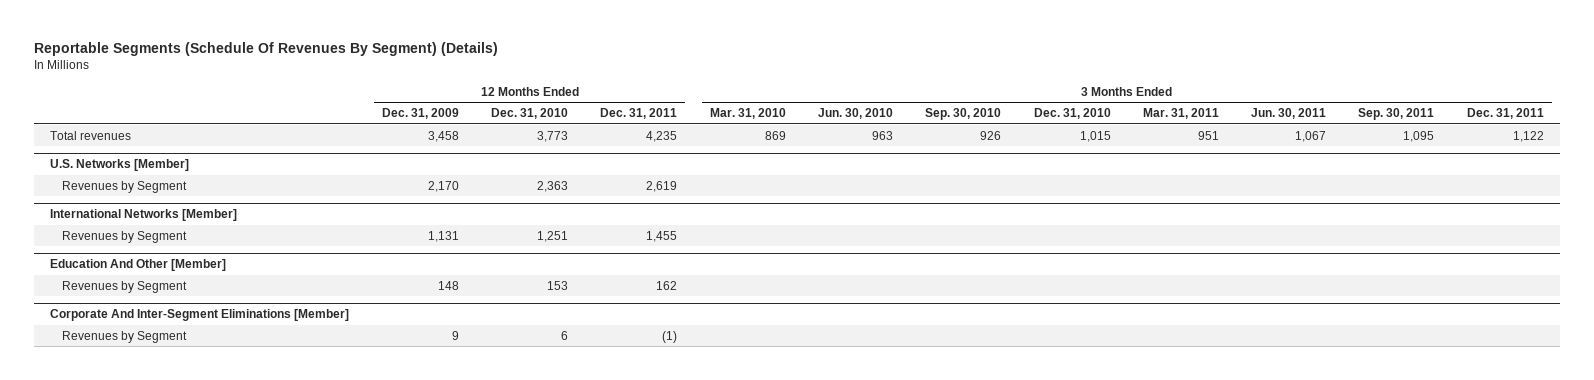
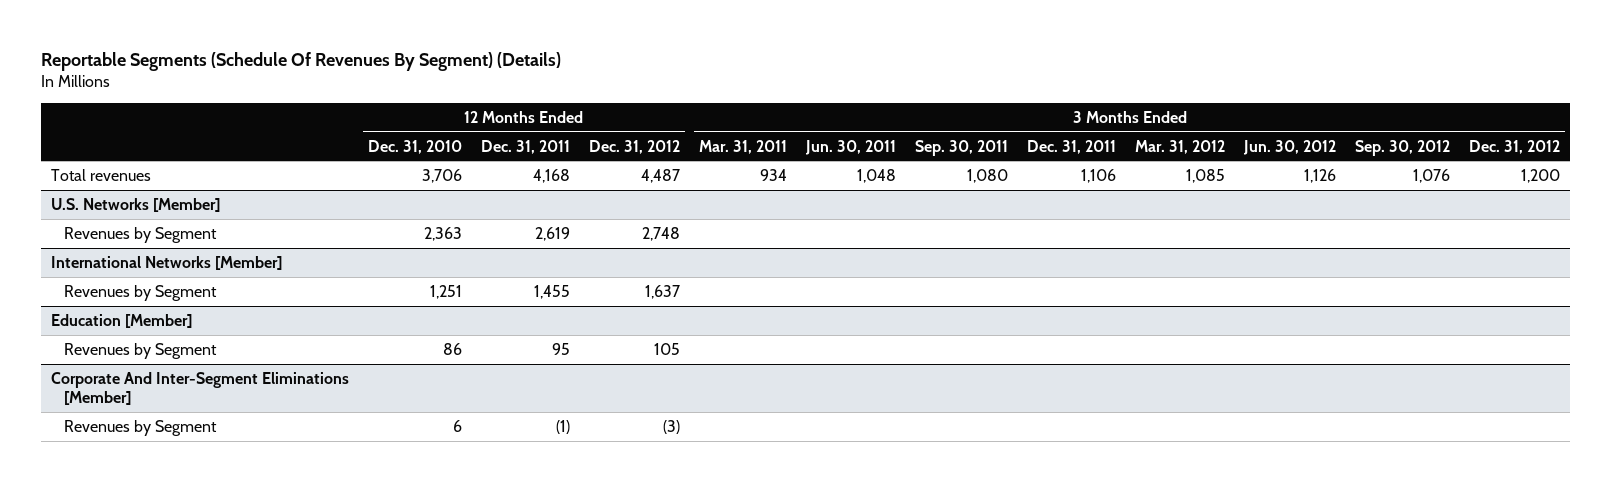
- | 12 Months Ended Dec. 31, 2009 | 12 Months Ended Dec. 31, 2010 | 12 Months Ended Dec. 31, 2011 | 3 Months Ended Mar. 31, 2010 | 3 Months Ended Jun. 30, 2010 | 3 Months Ended Sep. 30, 2010 | 3 Months Ended Dec. 31, 2010 | 3 Months Ended Mar. 31, 2011 | 3 Months Ended Jun. 30, 2011 | 3 Months Ended Sep. 30, 2011 | 3 Months Ended Dec. 31, 2011
+ | 12 Months Ended Dec. 31, 2010 | 12 Months Ended Dec. 31, 2011 | 12 Months Ended Dec. 31, 2012 | 3 Months Ended Mar. 31, 2011 | 3 Months Ended Jun. 30, 2011 | 3 Months Ended Sep. 30, 2011 | 3 Months Ended Dec. 31, 2011 | 3 Months Ended Mar. 31, 2012 | 3 Months Ended Jun. 30, 2012 | 3 Months Ended Sep. 30, 2012 | 3 Months Ended Dec. 31, 2012
- Total revenues | 3,458 | 3,773 | 4,235 | 869 | 963 | 926 | 1,015 | 951 | 1,067 | 1,095 | 1,122
+ Total revenues | 3,706 | 4,168 | 4,487 | 934 | 1,048 | 1,080 | 1,106 | 1,085 | 1,126 | 1,076 | 1,200
- Education And Other [Member]
- Revenues by Segment | 148 | 153 | 162 | | | | | | | |
+ Education [Member]
+ Revenues by Segment | 86 | 95 | 105 | | | | | | | |

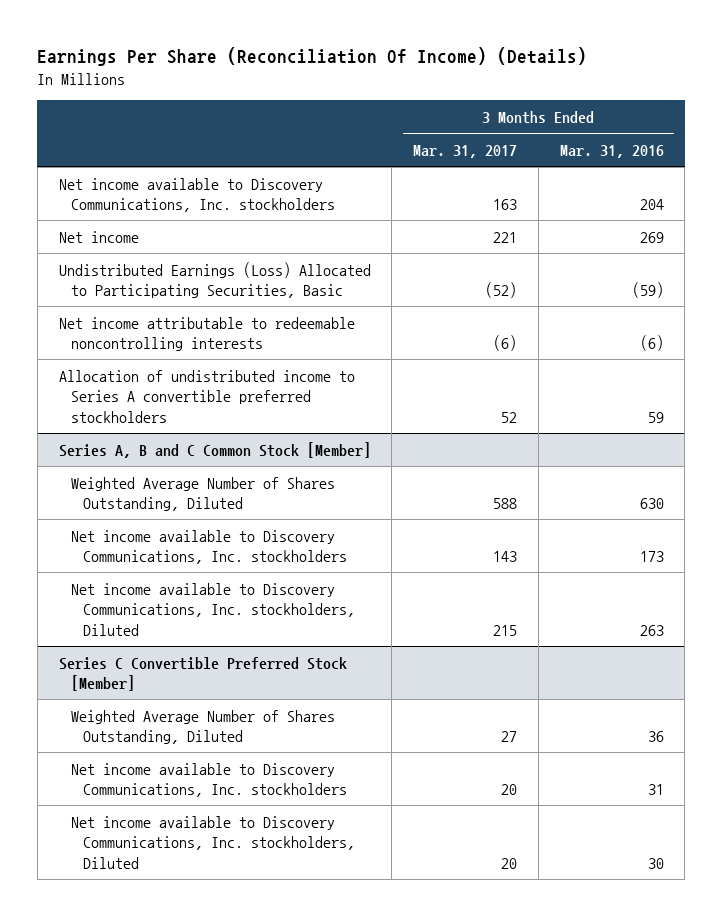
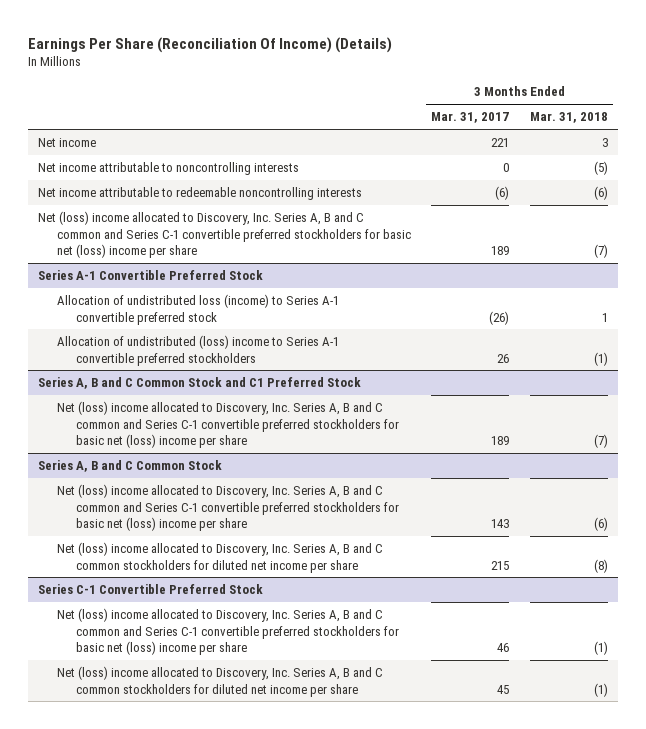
- | 3 Months Ended Mar. 31, 2017 | 3 Months Ended Mar. 31, 2016
+ | 3 Months Ended Mar. 31, 2017 | 3 Months Ended Mar. 31, 2018
- Net income available to Discovery Communications, Inc. stockholders | 163 | 204
- Undistributed Earnings (Loss) Allocated to Participating Securities, Basic | (52) | (59)
+ Net income attributable to noncontrolling interests | 0 | (5)
- Allocation of undistributed income to Series A convertible preferred stockholders | 52 | 59
- Series A, B and C Common Stock [Member]
- Weighted Average Number of Shares Outstanding, Diluted | 588 | 630
- Net income available to Discovery Communications, Inc. stockholders | 143 | 173
- Net income available to Discovery Communications, Inc. stockholders, Diluted | 215 | 263
- Series C Convertible Preferred Stock [Member]
- Weighted Average Number of Shares Outstanding, Diluted | 27 | 36
- Net income available to Discovery Communications, Inc. stockholders | 20 | 31
- Net income available to Discovery Communications, Inc. stockholders, Diluted | 20 | 30
+ Net (loss) income allocated to Discovery, Inc. Series A, B and C common and Series C-1 convertible preferred stockholders for basic net (loss) income per share | 189 | (7)
+ Series A-1 Convertible Preferred Stock
+ Allocation of undistributed loss (income) to Series A-1 convertible preferred stock | (26) | 1
+ Allocation of undistributed (loss) income to Series A-1 convertible preferred stockholders | 26 | (1)
+ Series A, B and C Common Stock and C1 Preferred Stock
+ Net (loss) income allocated to Discovery, Inc. Series A, B and C common and Series C-1 convertible preferred stockholders for basic net (loss) income per share | 189 | (7)
+ Series A, B and C Common Stock
+ Net (loss) income allocated to Discovery, Inc. Series A, B and C common and Series C-1 convertible preferred stockholders for basic net (loss) income per share | 143 | (6)
+ Net (loss) income allocated to Discovery, Inc. Series A, B and C common stockholders for diluted net income per share | 215 | (8)
+ Series C-1 Convertible Preferred Stock
+ Net (loss) income allocated to Discovery, Inc. Series A, B and C common and Series C-1 convertible preferred stockholders for basic net (loss) income per share | 46 | (1)
+ Net (loss) income allocated to Discovery, Inc. Series A, B and C common stockholders for diluted net income per share | 45 | (1)

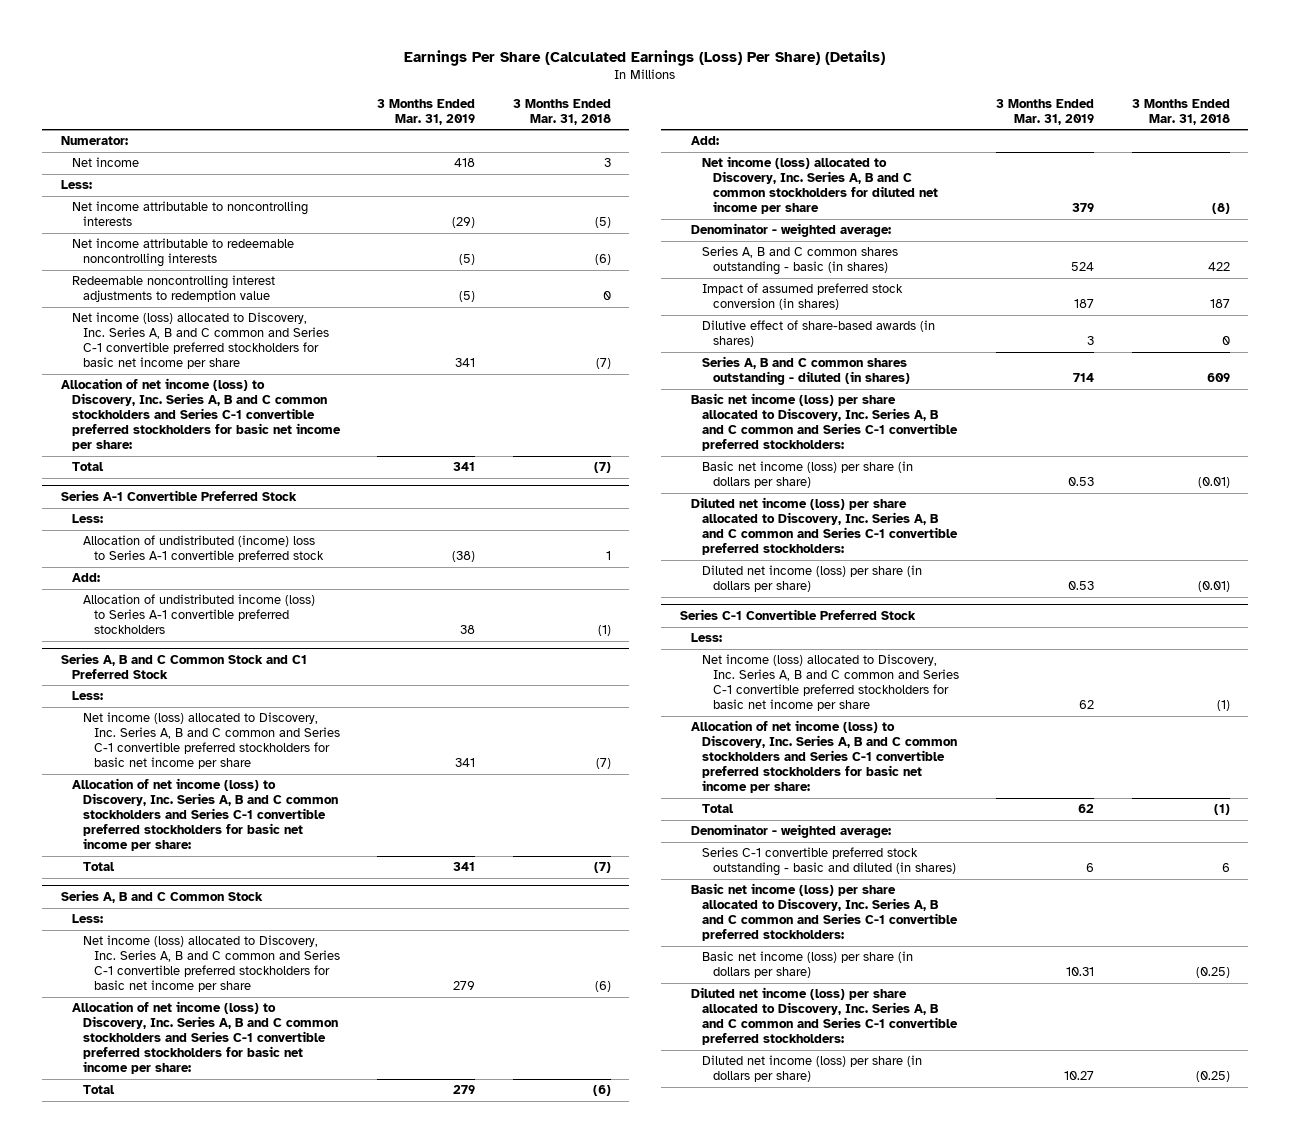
- Earnings Per Share (Reconciliation Of Income) (Details)
+ Earnings Per Share (Calculated Earnings (Loss) Per Share) (Details)
- | 3 Months Ended Mar. 31, 2017 | 3 Months Ended Mar. 31, 2018
+ | 3 Months Ended Mar. 31, 2019 | 3 Months Ended Mar. 31, 2018
+ Numerator:
+ Less:
- Net (loss) income allocated to Discovery, Inc. Series A, B and C common and Series C-1 convertible preferred stockholders for basic net (loss) income per share | 189 | (7)
+ Redeemable noncontrolling interest adjustments to redemption value | (5) | 0
+ Net income (loss) allocated to Discovery, Inc. Series A, B and C common and Series C-1 convertible preferred stockholders for basic net income per share | 341 | (7)
+ Allocation of net income (loss) to Discovery, Inc. Series A, B and C common stockholders and Series C-1 convertible preferred stockholders for basic net income per share:
+ Total | 341 | (7)
@ Series A-1 Convertible Preferred Stock
- Allocation of undistributed loss (income) to Series A-1 convertible preferred stock | (26) | 1
- Allocation of undistributed (loss) income to Series A-1 convertible preferred stockholders | 26 | (1)
+ Less:
+ Allocation of undistributed (income) loss to Series A-1 convertible preferred stock | (38) | 1
+ Add:
+ Allocation of undistributed income (loss) to Series A-1 convertible preferred stockholders | 38 | (1)
@ Series A, B and C Common Stock and C1 Preferred Stock
- Net (loss) income allocated to Discovery, Inc. Series A, B and C common and Series C-1 convertible preferred stockholders for basic net (loss) income per share | 189 | (7)
+ Less:
+ Net income (loss) allocated to Discovery, Inc. Series A, B and C common and Series C-1 convertible preferred stockholders for basic net income per share | 341 | (7)
+ Allocation of net income (loss) to Discovery, Inc. Series A, B and C common stockholders and Series C-1 convertible preferred stockholders for basic net income per share:
+ Total | 341 | (7)
@ Series A, B and C Common Stock
- Net (loss) income allocated to Discovery, Inc. Series A, B and C common and Series C-1 convertible preferred stockholders for basic net (loss) income per share | 143 | (6)
- Net (loss) income allocated to Discovery, Inc. Series A, B and C common stockholders for diluted net income per share | 215 | (8)
+ Less:
+ Net income (loss) allocated to Discovery, Inc. Series A, B and C common and Series C-1 convertible preferred stockholders for basic net income per share | 279 | (6)
+ Allocation of net income (loss) to Discovery, Inc. Series A, B and C common stockholders and Series C-1 convertible preferred stockholders for basic net income per share:
+ Total | 279 | (6)
+ Add:
+ Net income (loss) allocated to Discovery, Inc. Series A, B and C common stockholders for diluted net income per share | 379 | (8)
+ Denominator - weighted average:
+ Series A, B and C common shares outstanding - basic (in shares) | 524 | 422
+ Impact of assumed preferred stock conversion (in shares) | 187 | 187
+ Dilutive effect of share-based awards (in shares) | 3 | 0
+ Series A, B and C common shares outstanding - diluted (in shares) | 714 | 609
+ Basic net income (loss) per share allocated to Discovery, Inc. Series A, B and C common and Series C-1 convertible preferred stockholders:
+ Basic net income (loss) per share (in dollars per share) | 0.53 | (0.01)
+ Diluted net income (loss) per share allocated to Discovery, Inc. Series A, B and C common and Series C-1 convertible preferred stockholders:
+ Diluted net income (loss) per share (in dollars per share) | 0.53 | (0.01)
@ Series C-1 Convertible Preferred Stock
- Net (loss) income allocated to Discovery, Inc. Series A, B and C common and Series C-1 convertible preferred stockholders for basic net (loss) income per share | 46 | (1)
- Net (loss) income allocated to Discovery, Inc. Series A, B and C common stockholders for diluted net income per share | 45 | (1)
+ Less:
+ Net income (loss) allocated to Discovery, Inc. Series A, B and C common and Series C-1 convertible preferred stockholders for basic net income per share | 62 | (1)
+ Allocation of net income (loss) to Discovery, Inc. Series A, B and C common stockholders and Series C-1 convertible preferred stockholders for basic net income per share:
+ Total | 62 | (1)
+ Denominator - weighted average:
+ Series C-1 convertible preferred stock outstanding - basic and diluted (in shares) | 6 | 6
+ Basic net income (loss) per share allocated to Discovery, Inc. Series A, B and C common and Series C-1 convertible preferred stockholders:
+ Basic net income (loss) per share (in dollars per share) | 10.31 | (0.25)
+ Diluted net income (loss) per share allocated to Discovery, Inc. Series A, B and C common and Series C-1 convertible preferred stockholders:
+ Diluted net income (loss) per share (in dollars per share) | 10.27 | (0.25)

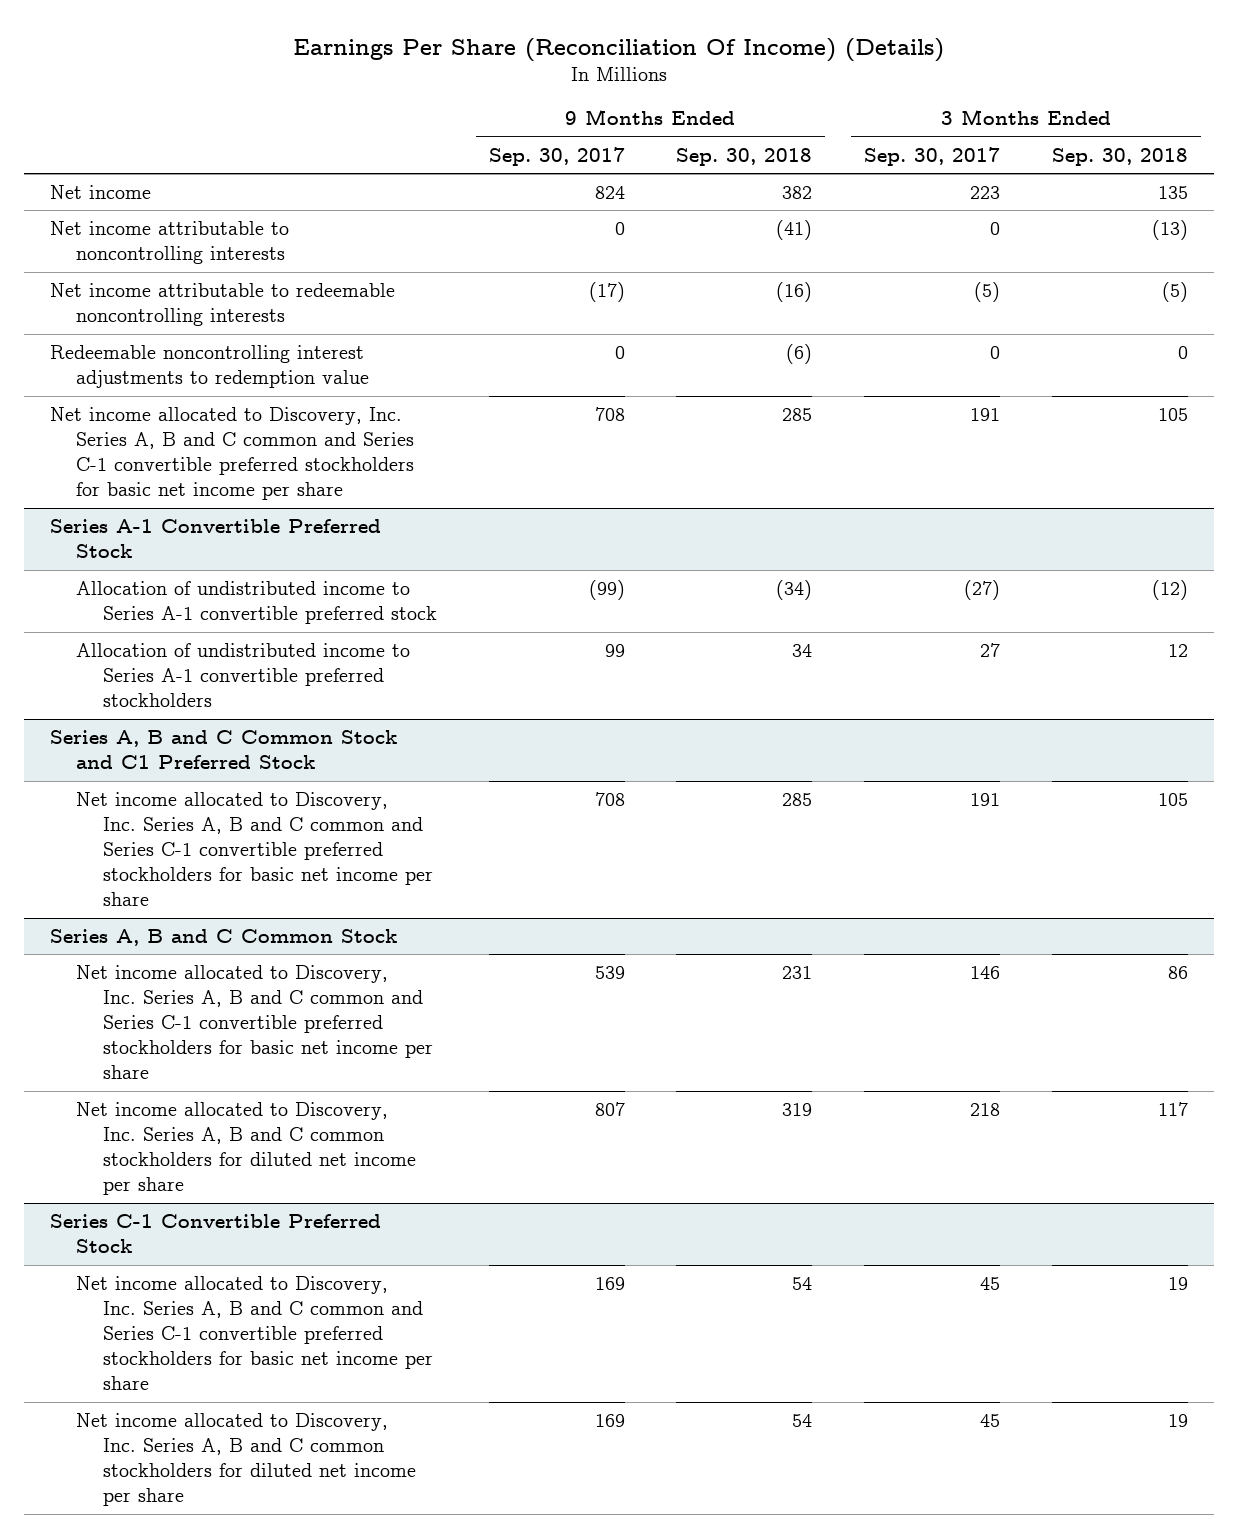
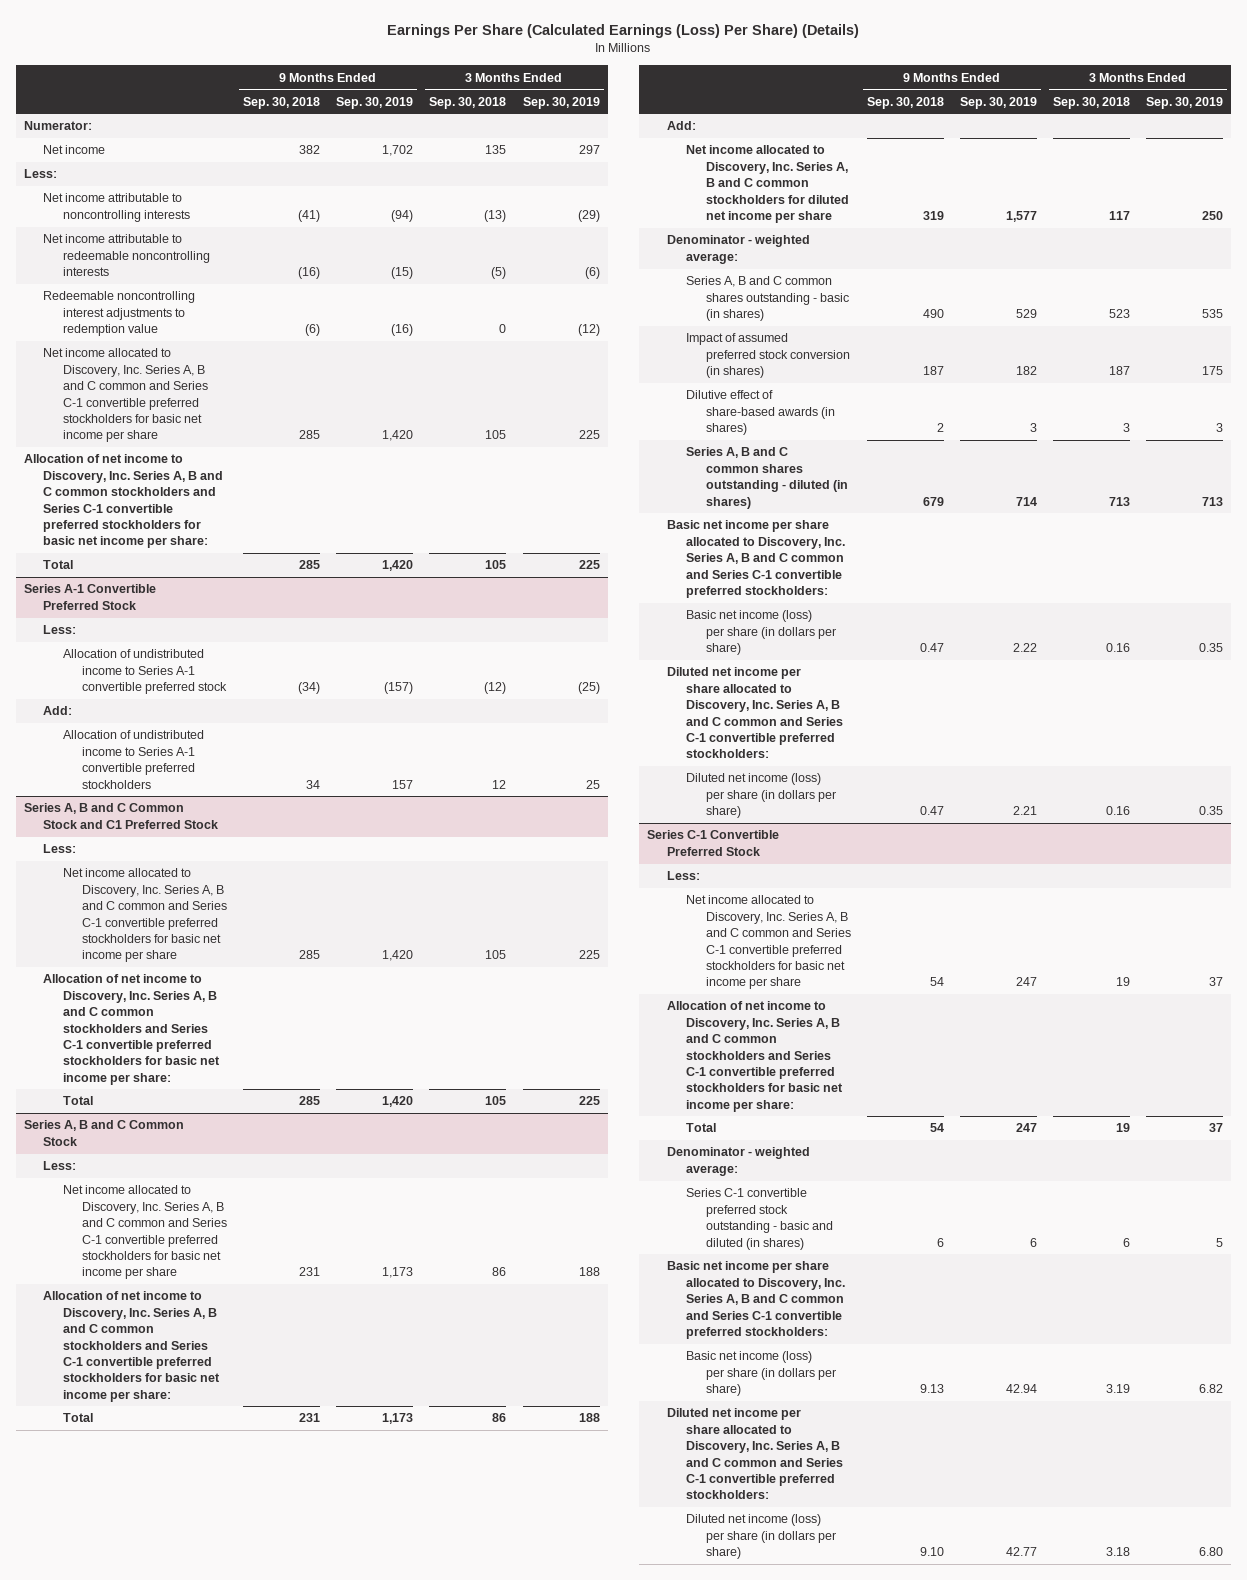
- Earnings Per Share (Reconciliation Of Income) (Details)
+ Earnings Per Share (Calculated Earnings (Loss) Per Share) (Details)
- | 9 Months Ended Sep. 30, 2017 | 9 Months Ended Sep. 30, 2018 | 3 Months Ended Sep. 30, 2017 | 3 Months Ended Sep. 30, 2018
+ | 9 Months Ended Sep. 30, 2018 | 9 Months Ended Sep. 30, 2019 | 3 Months Ended Sep. 30, 2018 | 3 Months Ended Sep. 30, 2019
+ Numerator:
+ Less:
+ Allocation of net income to Discovery, Inc. Series A, B and C common stockholders and Series C-1 convertible preferred stockholders for basic net income per share:
+ Total | 285 | 1,420 | 105 | 225
@ Series A-1 Convertible Preferred Stock
+ Less:
+ Add:
@ Series A, B and C Common Stock and C1 Preferred Stock
+ Less:
+ Allocation of net income to Discovery, Inc. Series A, B and C common stockholders and Series C-1 convertible preferred stockholders for basic net income per share:
+ Total | 285 | 1,420 | 105 | 225
@ Series A, B and C Common Stock
+ Less:
+ Allocation of net income to Discovery, Inc. Series A, B and C common stockholders and Series C-1 convertible preferred stockholders for basic net income per share:
+ Total | 231 | 1,173 | 86 | 188
+ Add:
+ Denominator - weighted average:
+ Series A, B and C common shares outstanding - basic (in shares) | 490 | 529 | 523 | 535
+ Impact of assumed preferred stock conversion (in shares) | 187 | 182 | 187 | 175
+ Dilutive effect of share-based awards (in shares) | 2 | 3 | 3 | 3
+ Series A, B and C common shares outstanding - diluted (in shares) | 679 | 714 | 713 | 713
+ Basic net income per share allocated to Discovery, Inc. Series A, B and C common and Series C-1 convertible preferred stockholders:
+ Basic net income (loss) per share (in dollars per share) | 0.47 | 2.22 | 0.16 | 0.35
+ Diluted net income per share allocated to Discovery, Inc. Series A, B and C common and Series C-1 convertible preferred stockholders:
+ Diluted net income (loss) per share (in dollars per share) | 0.47 | 2.21 | 0.16 | 0.35
@ Series C-1 Convertible Preferred Stock
+ Less:
- Net income allocated to Discovery, Inc. Series A, B and C common stockholders for diluted net income per share | 169 | 54 | 45 | 19
+ Allocation of net income to Discovery, Inc. Series A, B and C common stockholders and Series C-1 convertible preferred stockholders for basic net income per share:
+ Total | 54 | 247 | 19 | 37
+ Denominator - weighted average:
+ Series C-1 convertible preferred stock outstanding - basic and diluted (in shares) | 6 | 6 | 6 | 5
+ Basic net income per share allocated to Discovery, Inc. Series A, B and C common and Series C-1 convertible preferred stockholders:
+ Basic net income (loss) per share (in dollars per share) | 9.13 | 42.94 | 3.19 | 6.82
+ Diluted net income per share allocated to Discovery, Inc. Series A, B and C common and Series C-1 convertible preferred stockholders:
+ Diluted net income (loss) per share (in dollars per share) | 9.10 | 42.77 | 3.18 | 6.80

